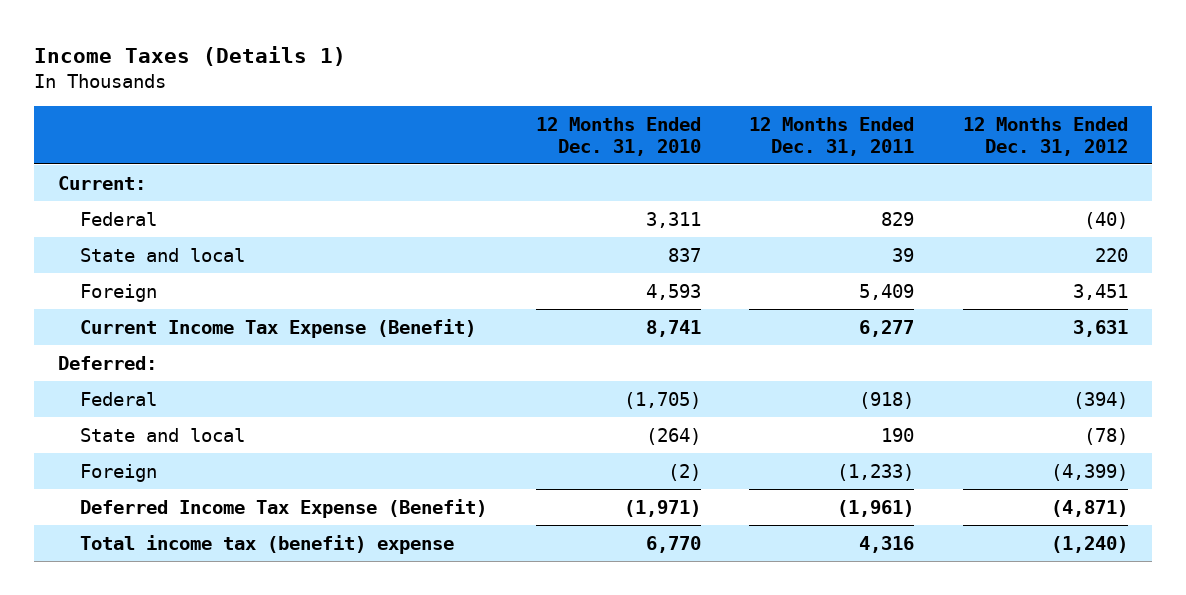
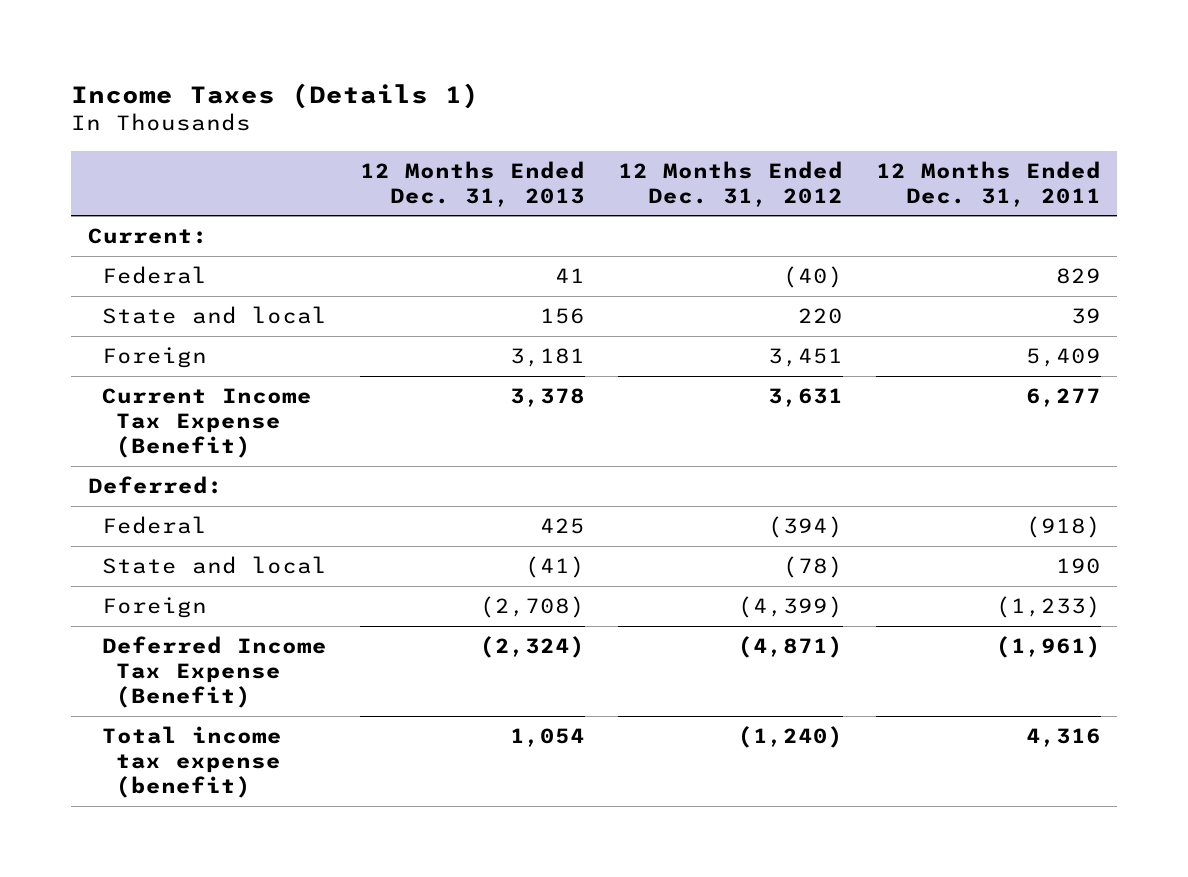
- | 12 Months Ended Dec. 31, 2010 | 12 Months Ended Dec. 31, 2011 | 12 Months Ended Dec. 31, 2012
+ | 12 Months Ended Dec. 31, 2013 | 12 Months Ended Dec. 31, 2012 | 12 Months Ended Dec. 31, 2011
- Total income tax (benefit) expense | 6,770 | 4,316 | (1,240)
+ Total income tax expense (benefit) | 1,054 | (1,240) | 4,316

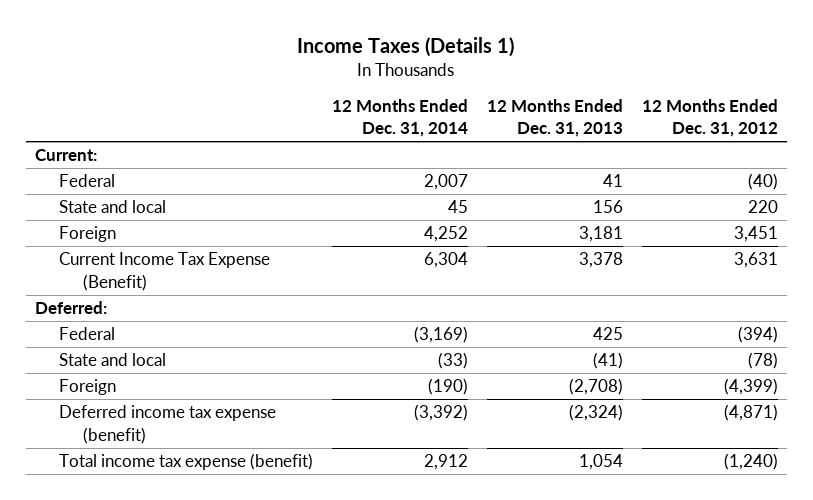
- | 12 Months Ended Dec. 31, 2013 | 12 Months Ended Dec. 31, 2012 | 12 Months Ended Dec. 31, 2011
+ | 12 Months Ended Dec. 31, 2014 | 12 Months Ended Dec. 31, 2013 | 12 Months Ended Dec. 31, 2012
- Deferred Income Tax Expense (Benefit) | (2,324) | (4,871) | (1,961)
+ Deferred income tax expense (benefit) | (3,392) | (2,324) | (4,871)

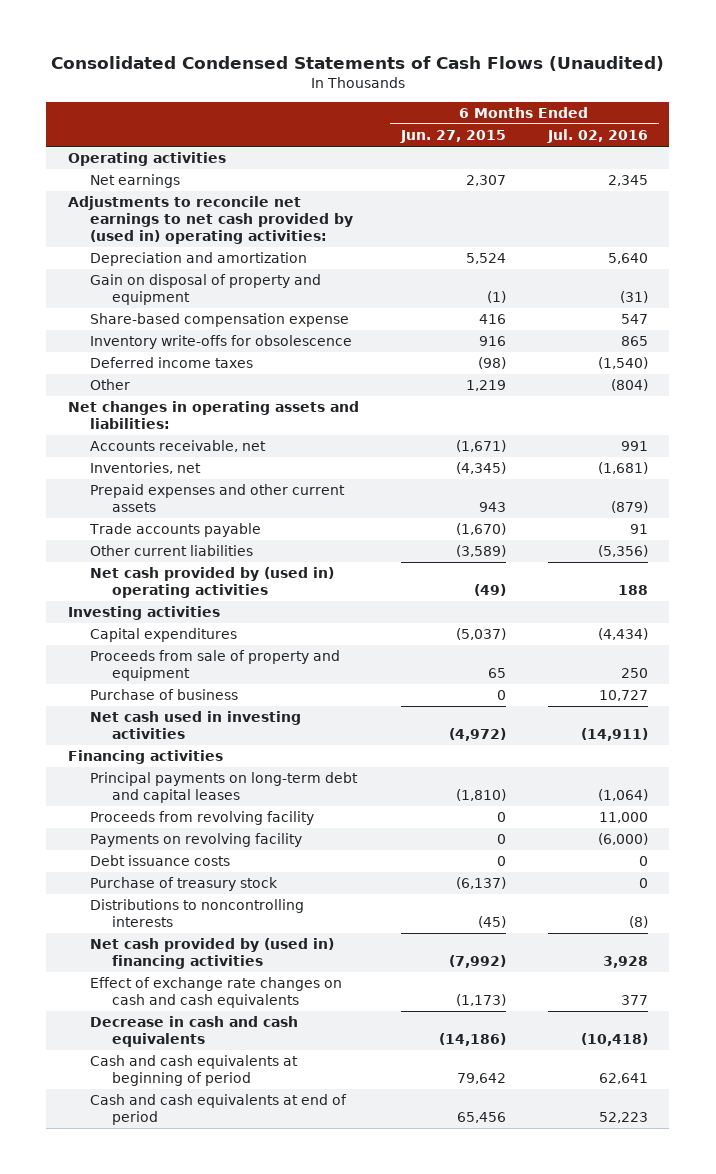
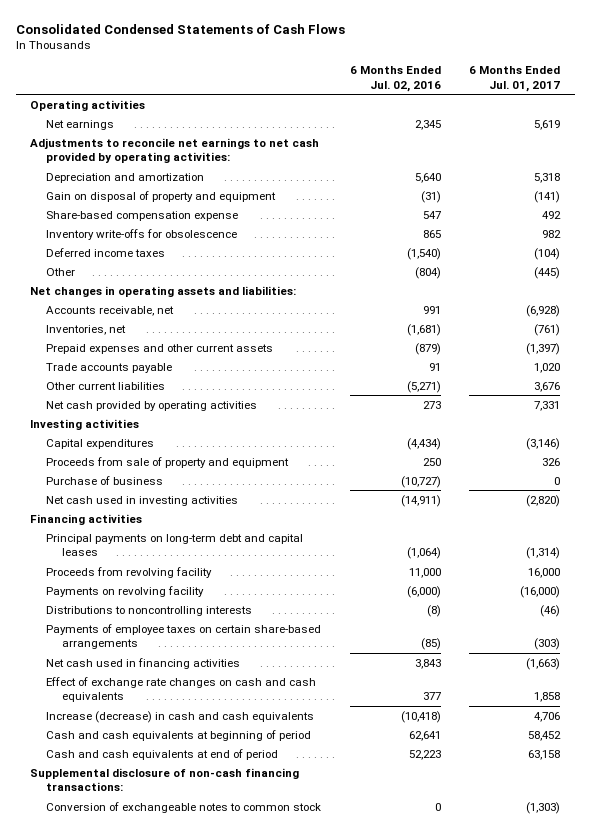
- Consolidated Condensed Statements of Cash Flows (Unaudited)
+ Consolidated Condensed Statements of Cash Flows
- | 6 Months Ended Jun. 27, 2015 | 6 Months Ended Jul. 02, 2016
+ | 6 Months Ended Jul. 02, 2016 | 6 Months Ended Jul. 01, 2017
- Adjustments to reconcile net earnings to net cash provided by (used in) operating activities:
+ Adjustments to reconcile net earnings to net cash provided by operating activities:
- Other current liabilities | (3,589) | (5,356)
- Net cash provided by (used in) operating activities | (49) | 188
+ Other current liabilities | (5,271) | 3,676
+ Net cash provided by operating activities | 273 | 7,331
- Purchase of business | 0 | 10,727
+ Purchase of business | (10,727) | 0
- Debt issuance costs | 0 | 0
- Purchase of treasury stock | (6,137) | 0
- Net cash provided by (used in) financing activities | (7,992) | 3,928
+ Payments of employee taxes on certain share-based arrangements | (85) | (303)
+ Net cash used in financing activities | 3,843 | (1,663)
- Decrease in cash and cash equivalents | (14,186) | (10,418)
+ Increase (decrease) in cash and cash equivalents | (10,418) | 4,706
+ Supplemental disclosure of non-cash financing transactions:
+ Conversion of exchangeable notes to common stock | 0 | (1,303)

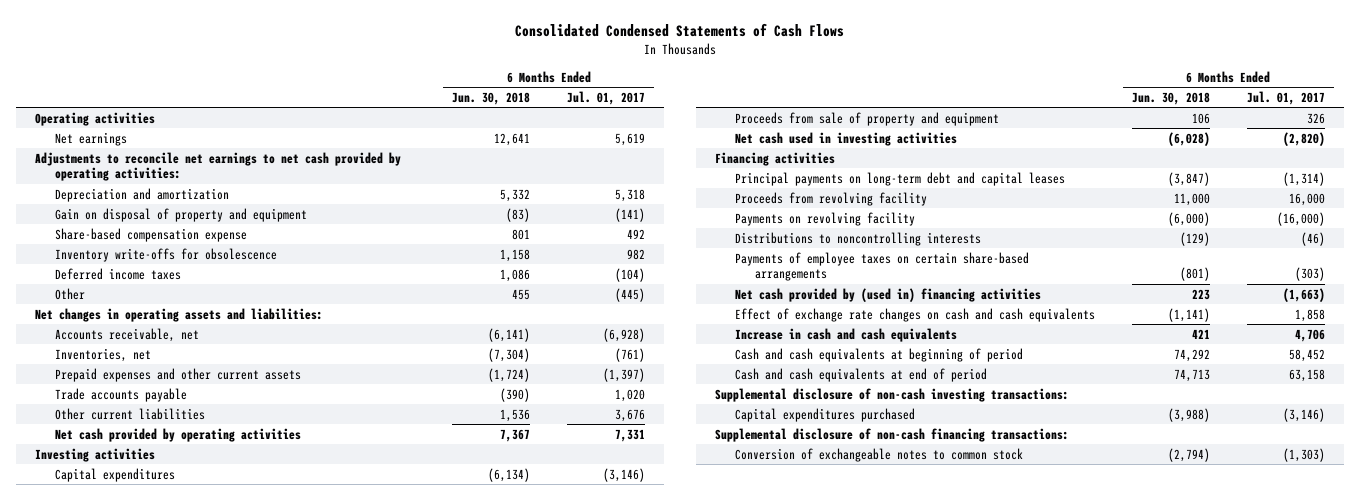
- | 6 Months Ended Jul. 02, 2016 | 6 Months Ended Jul. 01, 2017
+ | 6 Months Ended Jun. 30, 2018 | 6 Months Ended Jul. 01, 2017
- Purchase of business | (10,727) | 0
- Net cash used in financing activities | 3,843 | (1,663)
+ Net cash provided by (used in) financing activities | 223 | (1,663)
- Increase (decrease) in cash and cash equivalents | (10,418) | 4,706
+ Increase in cash and cash equivalents | 421 | 4,706
+ Supplemental disclosure of non-cash investing transactions:
+ Capital expenditures purchased | (3,988) | (3,146)

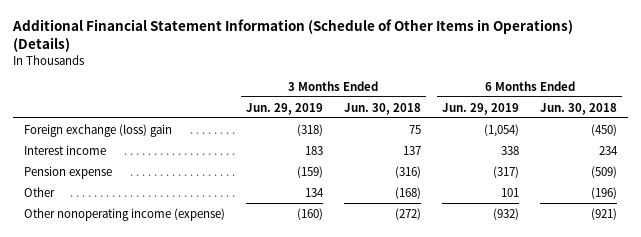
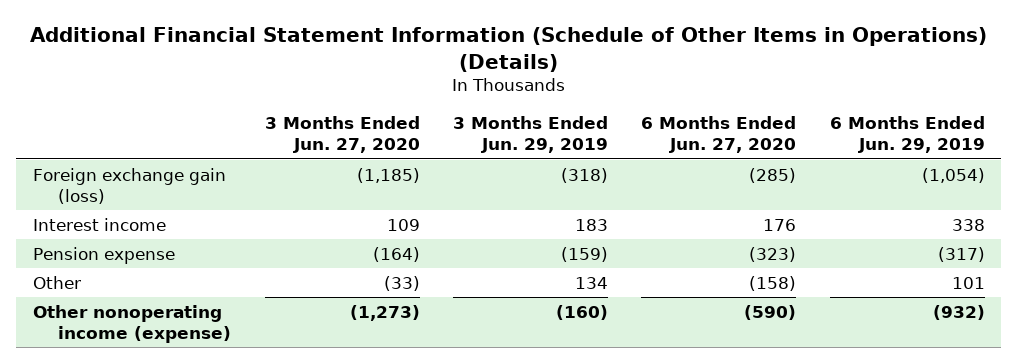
- | 3 Months Ended Jun. 29, 2019 | 3 Months Ended Jun. 30, 2018 | 6 Months Ended Jun. 29, 2019 | 6 Months Ended Jun. 30, 2018
+ | 3 Months Ended Jun. 27, 2020 | 3 Months Ended Jun. 29, 2019 | 6 Months Ended Jun. 27, 2020 | 6 Months Ended Jun. 29, 2019
- Foreign exchange (loss) gain | (318) | 75 | (1,054) | (450)
+ Foreign exchange gain (loss) | (1,185) | (318) | (285) | (1,054)

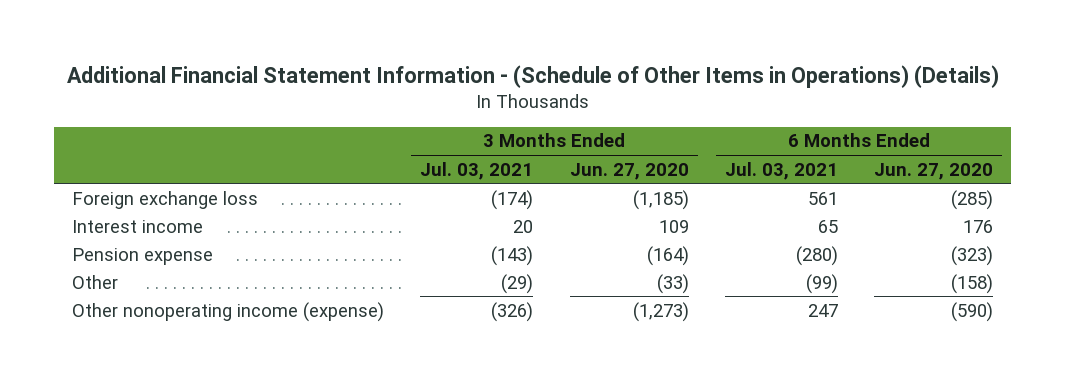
- Additional Financial Statement Information (Schedule of Other Items in Operations) (Details)
+ Additional Financial Statement Information - (Schedule of Other Items in Operations) (Details)
- | 3 Months Ended Jun. 27, 2020 | 3 Months Ended Jun. 29, 2019 | 6 Months Ended Jun. 27, 2020 | 6 Months Ended Jun. 29, 2019
+ | 3 Months Ended Jul. 03, 2021 | 3 Months Ended Jun. 27, 2020 | 6 Months Ended Jul. 03, 2021 | 6 Months Ended Jun. 27, 2020
- Foreign exchange gain (loss) | (1,185) | (318) | (285) | (1,054)
+ Foreign exchange loss | (174) | (1,185) | 561 | (285)

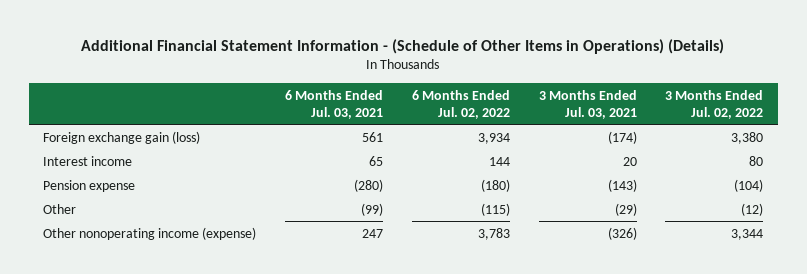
- | 3 Months Ended Jul. 03, 2021 | 3 Months Ended Jun. 27, 2020 | 6 Months Ended Jul. 03, 2021 | 6 Months Ended Jun. 27, 2020
+ | 6 Months Ended Jul. 03, 2021 | 6 Months Ended Jul. 02, 2022 | 3 Months Ended Jul. 03, 2021 | 3 Months Ended Jul. 02, 2022
- Foreign exchange loss | (174) | (1,185) | 561 | (285)
+ Foreign exchange gain (loss) | 561 | 3,934 | (174) | 3,380

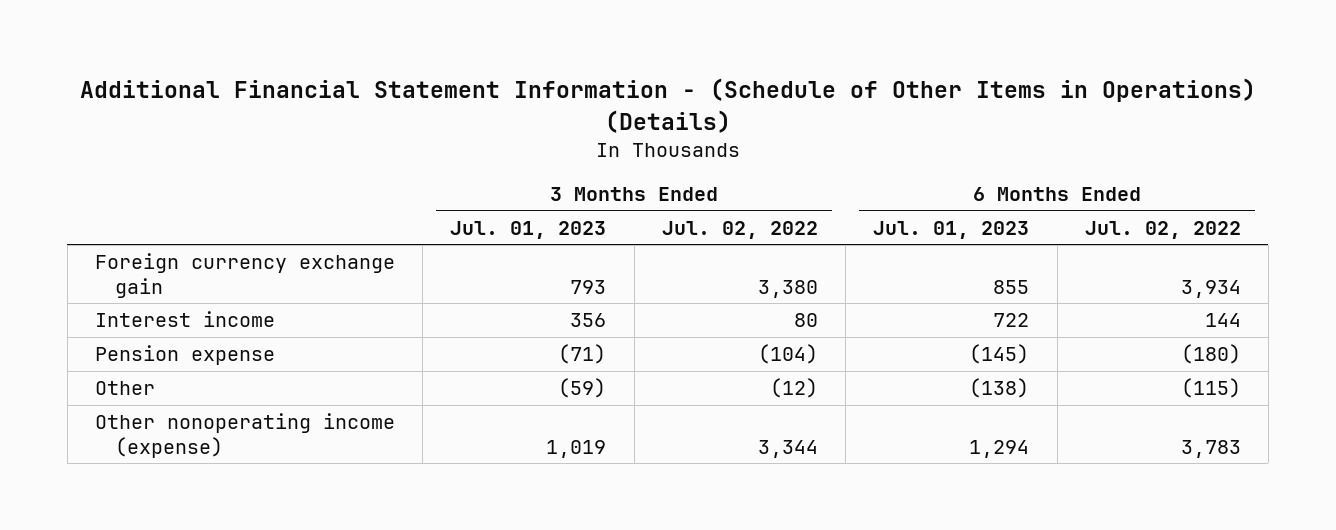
- | 6 Months Ended Jul. 03, 2021 | 6 Months Ended Jul. 02, 2022 | 3 Months Ended Jul. 03, 2021 | 3 Months Ended Jul. 02, 2022
+ | 3 Months Ended Jul. 01, 2023 | 3 Months Ended Jul. 02, 2022 | 6 Months Ended Jul. 01, 2023 | 6 Months Ended Jul. 02, 2022
- Foreign exchange gain (loss) | 561 | 3,934 | (174) | 3,380
+ Foreign currency exchange gain | 793 | 3,380 | 855 | 3,934

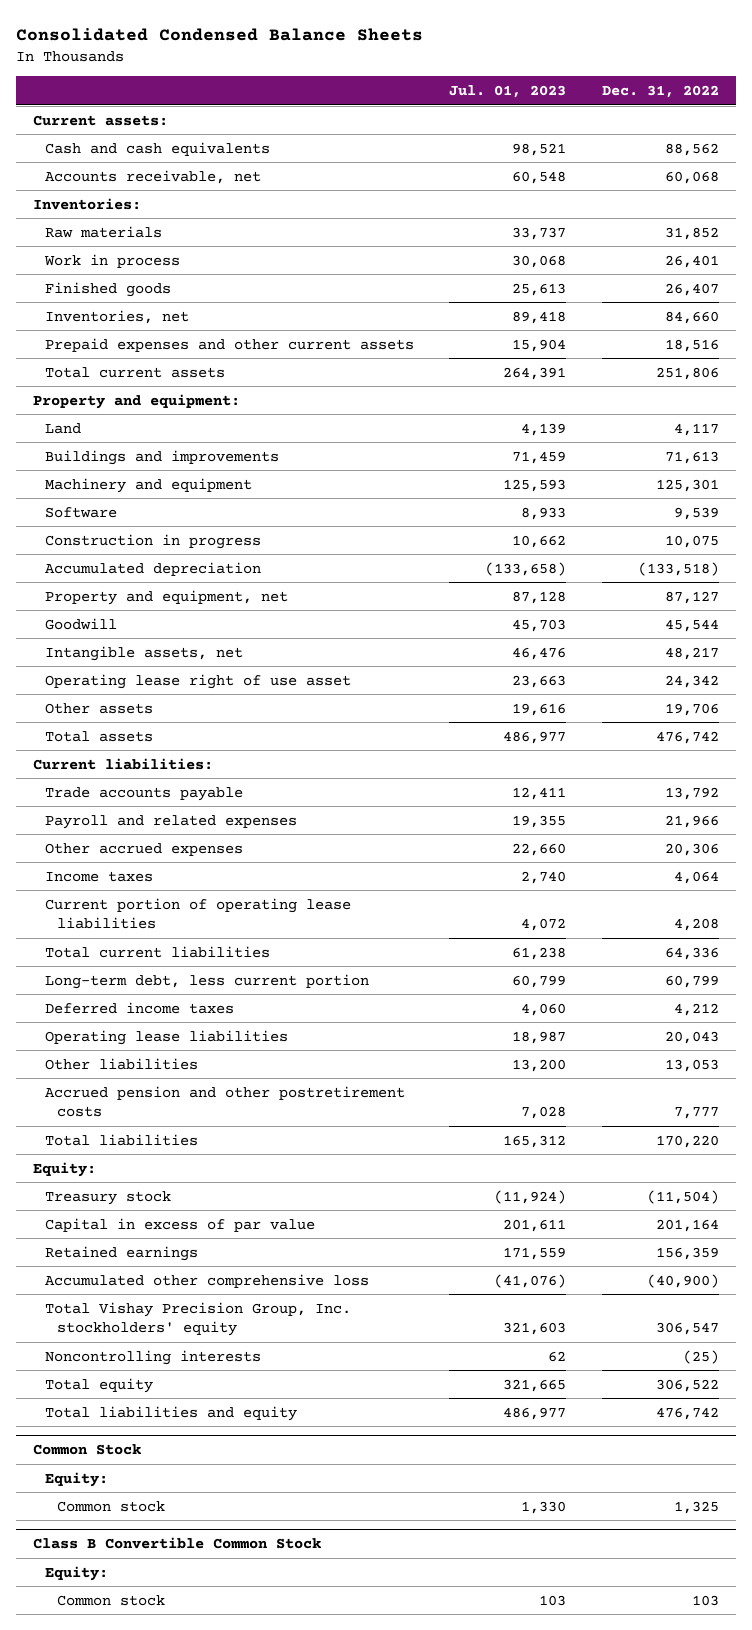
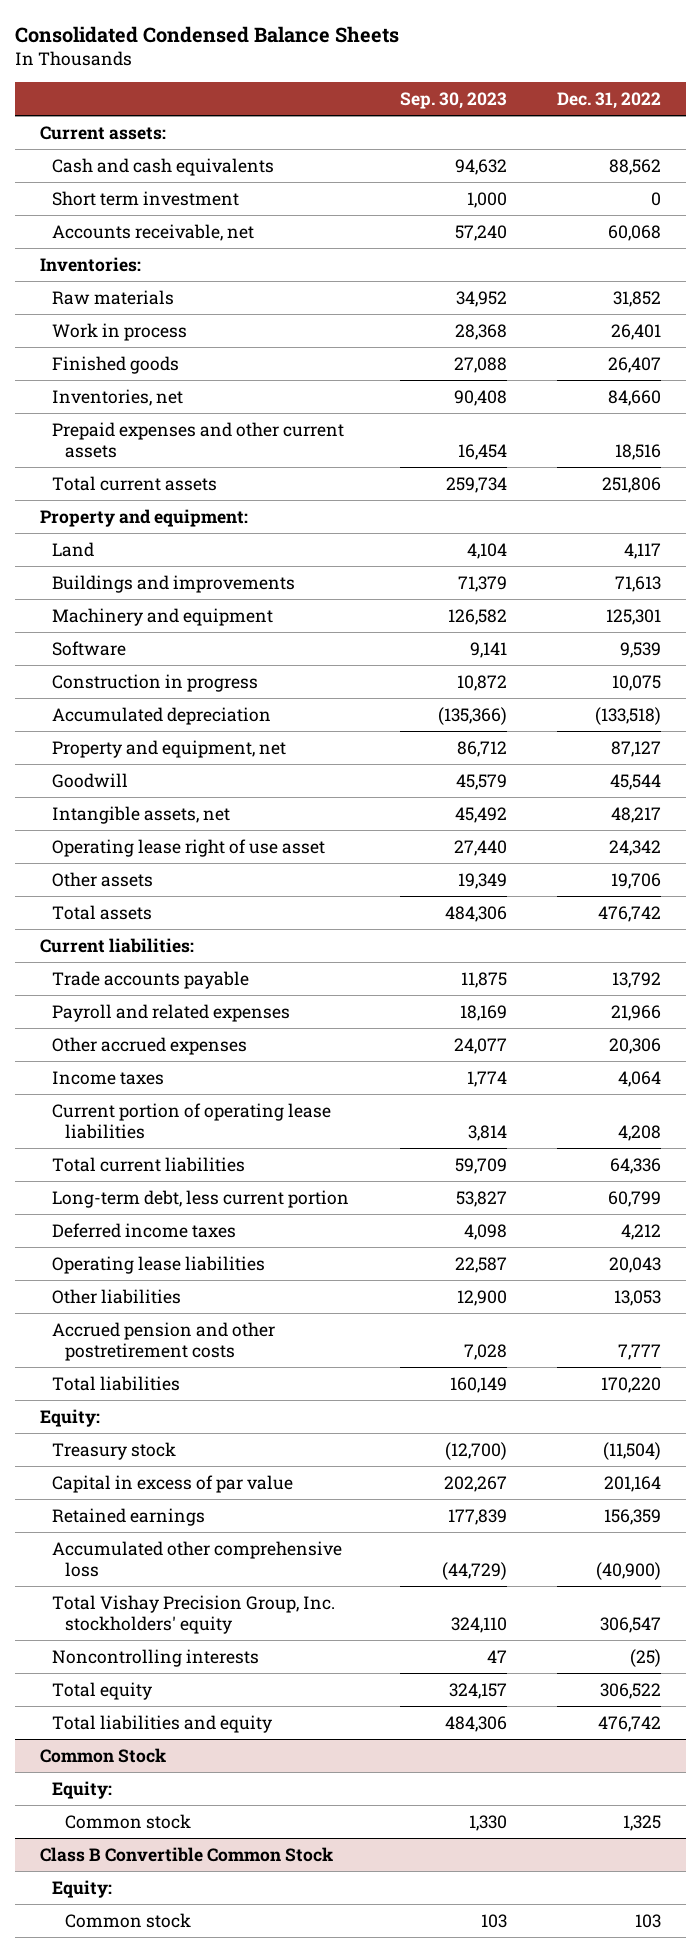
- | Jul. 01, 2023 | Dec. 31, 2022
+ | Sep. 30, 2023 | Dec. 31, 2022
+ Short term investment | 1,000 | 0

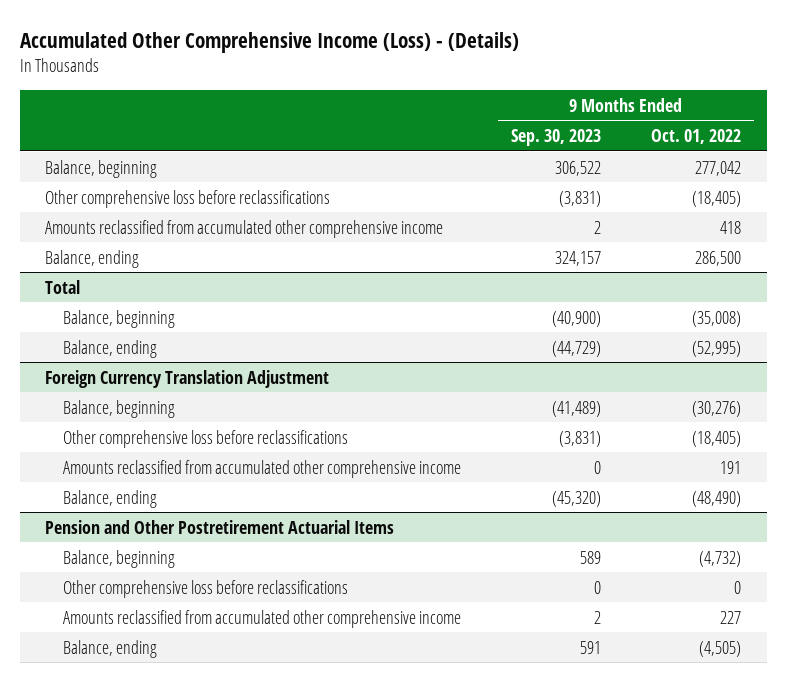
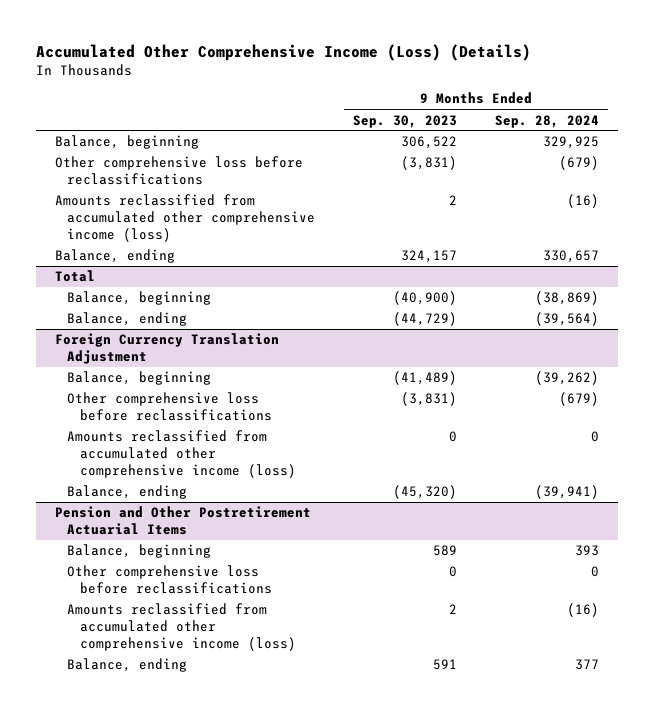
- Accumulated Other Comprehensive Income (Loss) - (Details)
+ Accumulated Other Comprehensive Income (Loss) (Details)
- | 9 Months Ended Sep. 30, 2023 | 9 Months Ended Oct. 01, 2022
+ | 9 Months Ended Sep. 30, 2023 | 9 Months Ended Sep. 28, 2024
- Amounts reclassified from accumulated other comprehensive income | 2 | 418
+ Amounts reclassified from accumulated other comprehensive income (loss) | 2 | (16)
@ Foreign Currency Translation Adjustment
- Amounts reclassified from accumulated other comprehensive income | 0 | 191
+ Amounts reclassified from accumulated other comprehensive income (loss) | 0 | 0
@ Pension and Other Postretirement Actuarial Items
- Amounts reclassified from accumulated other comprehensive income | 2 | 227
+ Amounts reclassified from accumulated other comprehensive income (loss) | 2 | (16)

